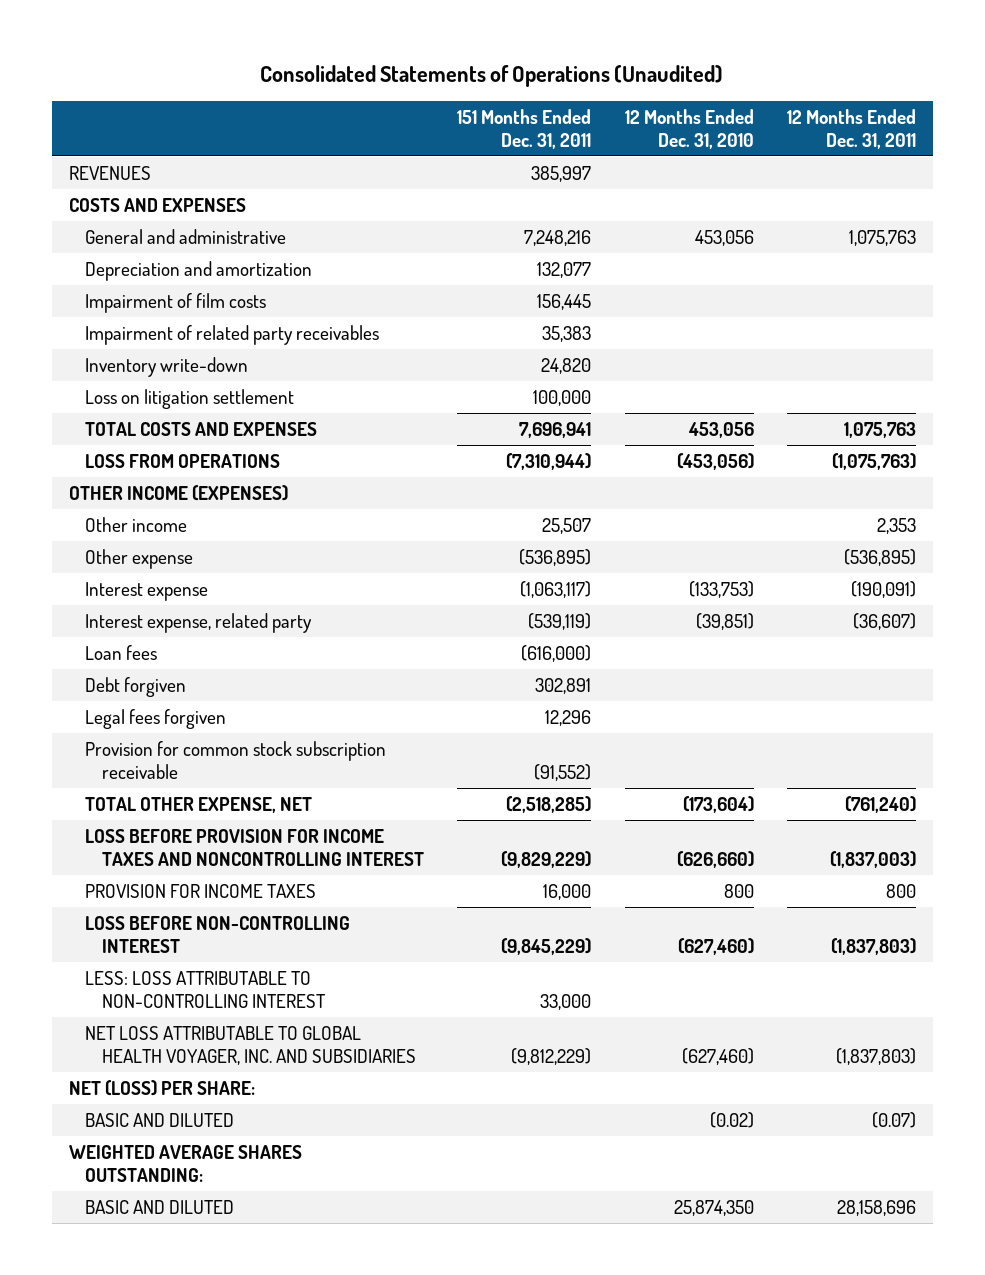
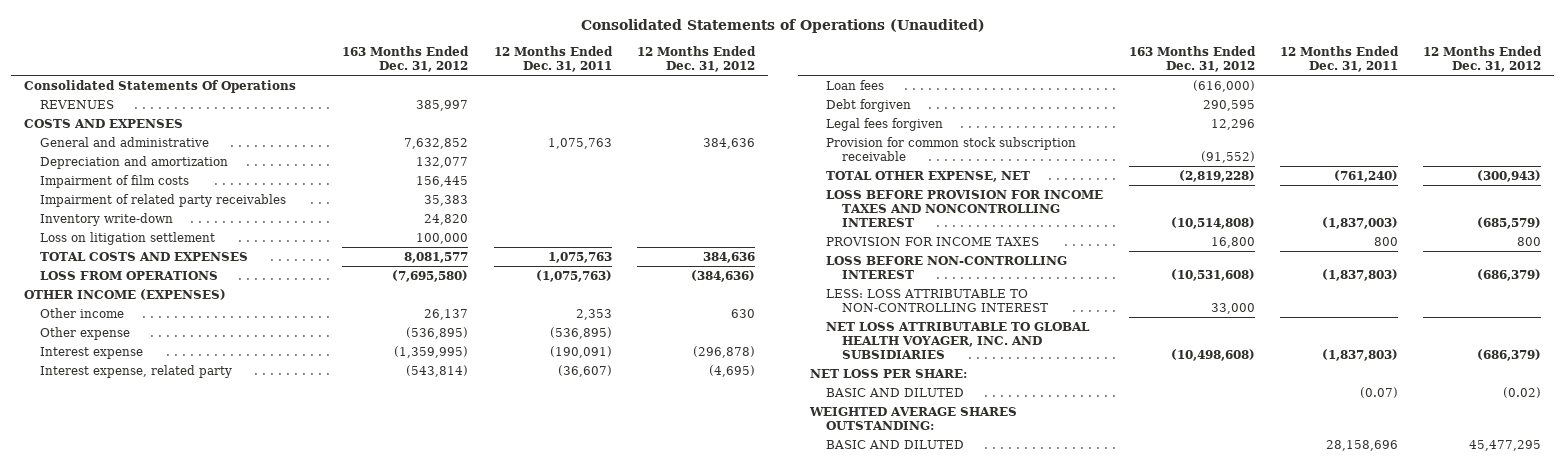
- | 151 Months Ended Dec. 31, 2011 | 12 Months Ended Dec. 31, 2010 | 12 Months Ended Dec. 31, 2011
+ | 163 Months Ended Dec. 31, 2012 | 12 Months Ended Dec. 31, 2011 | 12 Months Ended Dec. 31, 2012
+ Consolidated Statements Of Operations
- NET (LOSS) PER SHARE:
+ NET LOSS PER SHARE:

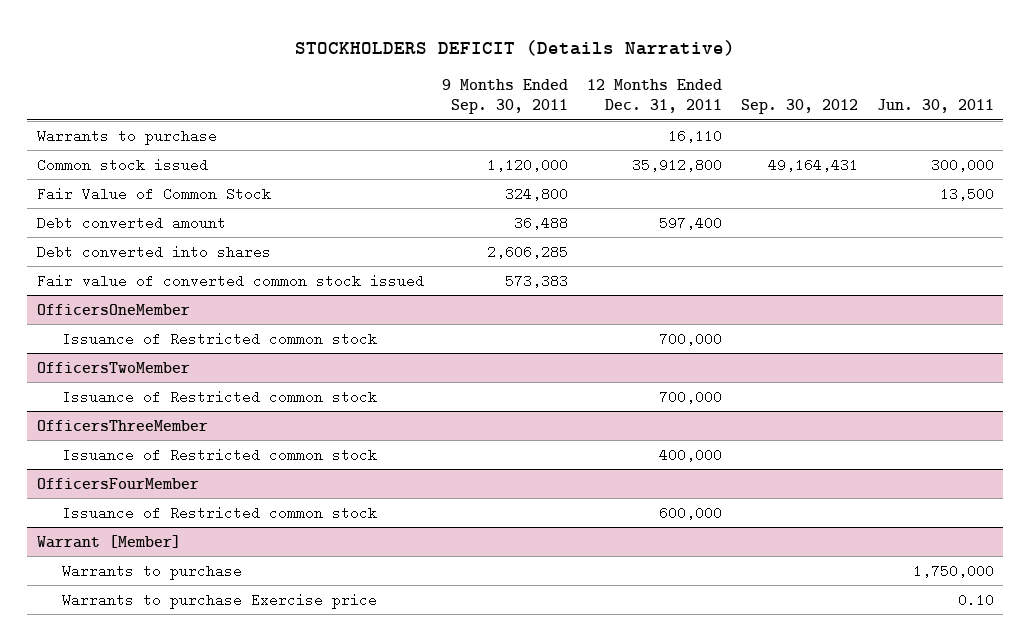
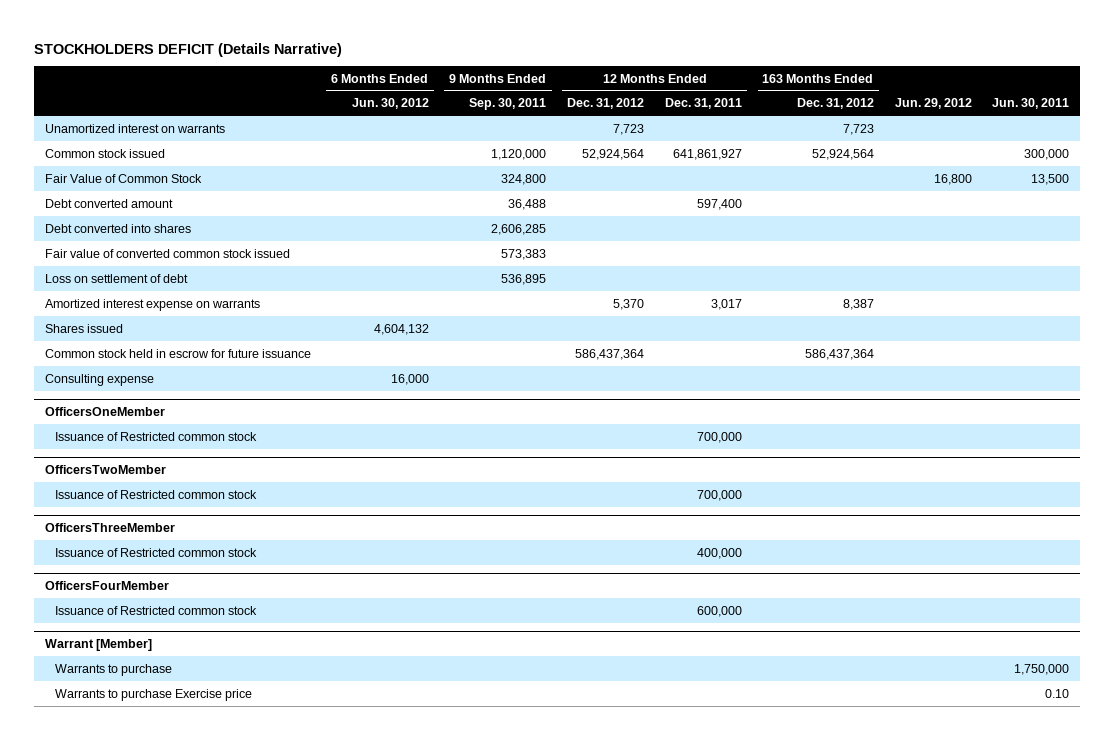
- | 9 Months Ended Sep. 30, 2011 | 12 Months Ended Dec. 31, 2011 | Sep. 30, 2012 | Jun. 30, 2011
+ | 6 Months Ended Jun. 30, 2012 | 9 Months Ended Sep. 30, 2011 | 12 Months Ended Dec. 31, 2012 | 12 Months Ended Dec. 31, 2011 | 163 Months Ended Dec. 31, 2012 | Jun. 29, 2012 | Jun. 30, 2011
- Warrants to purchase | | 16,110 | |
- Common stock issued | 1,120,000 | 35,912,800 | 49,164,431 | 300,000
+ Unamortized interest on warrants | | | 7,723 | | 7,723 | |
+ Common stock issued | | 1,120,000 | 52,924,564 | 641,861,927 | 52,924,564 | | 300,000
+ Loss on settlement of debt | | 536,895 | | | | |
+ Amortized interest expense on warrants | | | 5,370 | 3,017 | 8,387 | |
+ Shares issued | 4,604,132 | | | | | |
+ Common stock held in escrow for future issuance | | | 586,437,364 | | 586,437,364 | |
+ Consulting expense | 16,000 | | | | | |

